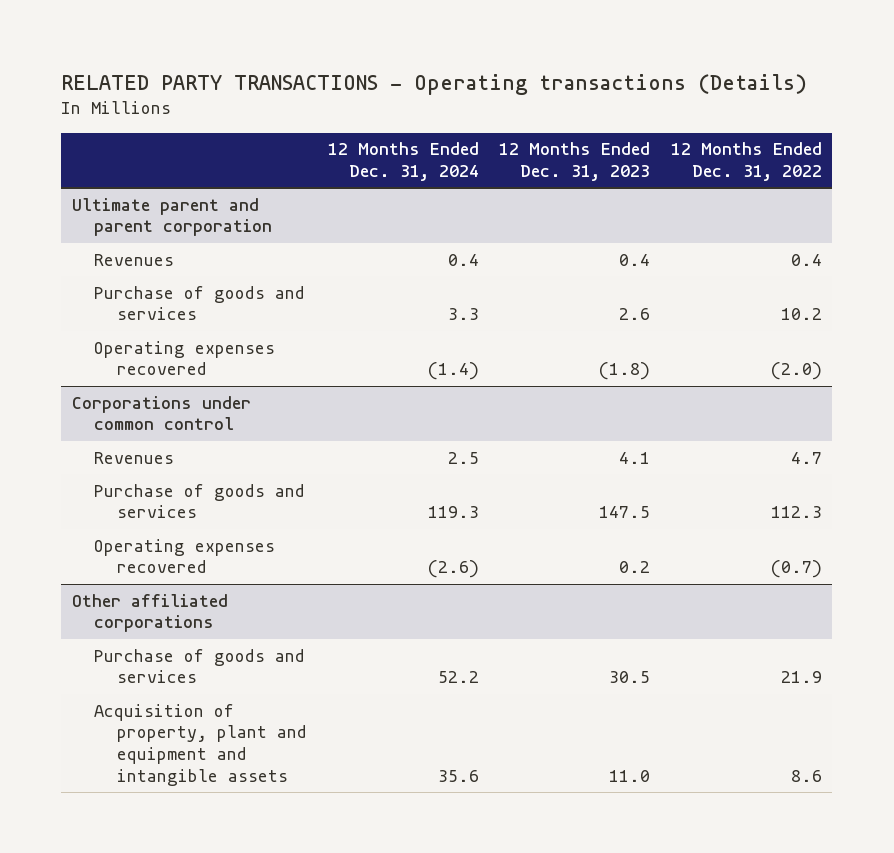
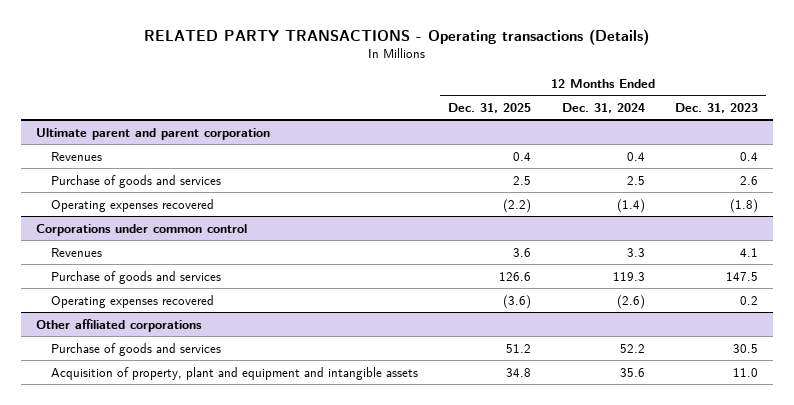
- | 12 Months Ended Dec. 31, 2024 | 12 Months Ended Dec. 31, 2023 | 12 Months Ended Dec. 31, 2022
+ | 12 Months Ended Dec. 31, 2025 | 12 Months Ended Dec. 31, 2024 | 12 Months Ended Dec. 31, 2023
@ Ultimate parent and parent corporation
- Purchase of goods and services | 3.3 | 2.6 | 10.2
+ Purchase of goods and services | 2.5 | 2.5 | 2.6
@ Corporations under common control
- Revenues | 2.5 | 4.1 | 4.7
+ Revenues | 3.6 | 3.3 | 4.1

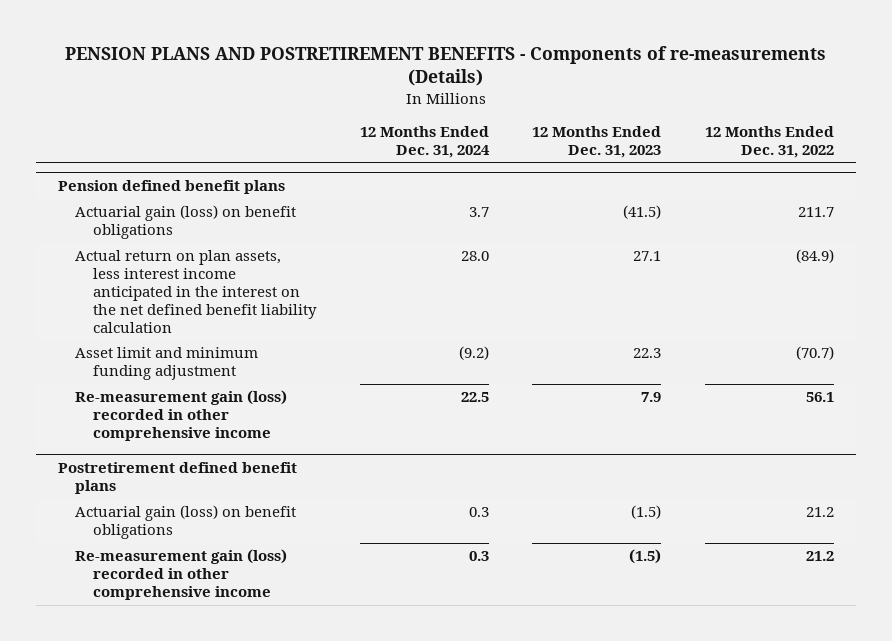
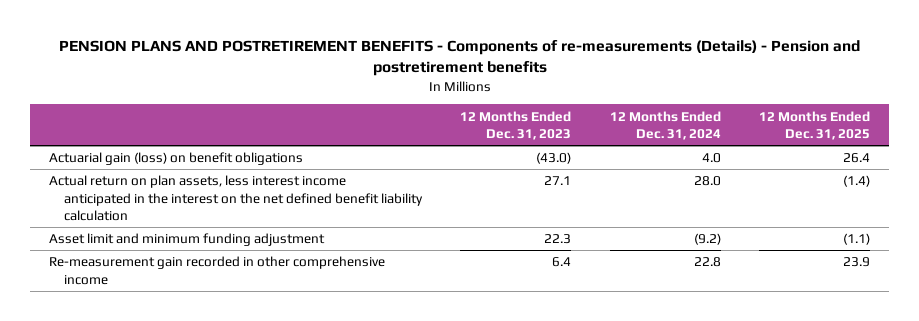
- PENSION PLANS AND POSTRETIREMENT BENEFITS - Components of re-measurements (Details)
+ PENSION PLANS AND POSTRETIREMENT BENEFITS - Components of re-measurements (Details) - Pension and postretirement benefits
- | 12 Months Ended Dec. 31, 2024 | 12 Months Ended Dec. 31, 2023 | 12 Months Ended Dec. 31, 2022
+ | 12 Months Ended Dec. 31, 2023 | 12 Months Ended Dec. 31, 2024 | 12 Months Ended Dec. 31, 2025
- Pension defined benefit plans
- Actuarial gain (loss) on benefit obligations | 3.7 | (41.5) | 211.7
+ Actuarial gain (loss) on benefit obligations | (43.0) | 4.0 | 26.4
- Re-measurement gain (loss) recorded in other comprehensive income | 22.5 | 7.9 | 56.1
- Postretirement defined benefit plans
- Actuarial gain (loss) on benefit obligations | 0.3 | (1.5) | 21.2
- Re-measurement gain (loss) recorded in other comprehensive income | 0.3 | (1.5) | 21.2
+ Re-measurement gain recorded in other comprehensive income | 6.4 | 22.8 | 23.9

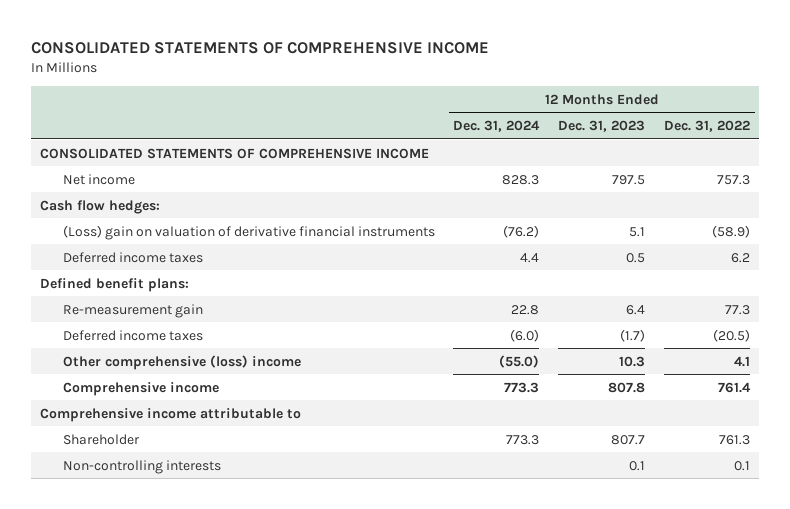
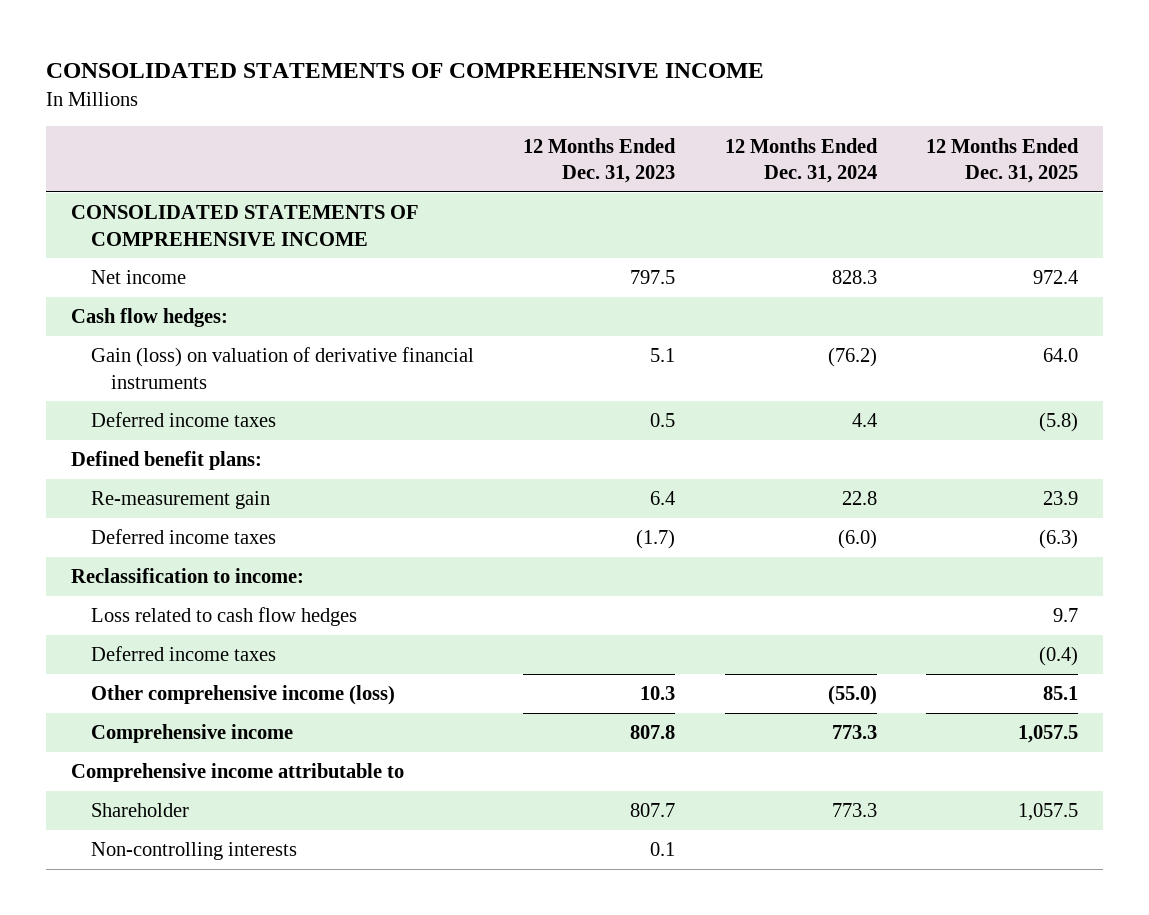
- | 12 Months Ended Dec. 31, 2024 | 12 Months Ended Dec. 31, 2023 | 12 Months Ended Dec. 31, 2022
+ | 12 Months Ended Dec. 31, 2023 | 12 Months Ended Dec. 31, 2024 | 12 Months Ended Dec. 31, 2025
- (Loss) gain on valuation of derivative financial instruments | (76.2) | 5.1 | (58.9)
+ Gain (loss) on valuation of derivative financial instruments | 5.1 | (76.2) | 64.0
- Other comprehensive (loss) income | (55.0) | 10.3 | 4.1
+ Reclassification to income:
+ Loss related to cash flow hedges | | | 9.7
+ Deferred income taxes | | | (0.4)
+ Other comprehensive income (loss) | 10.3 | (55.0) | 85.1

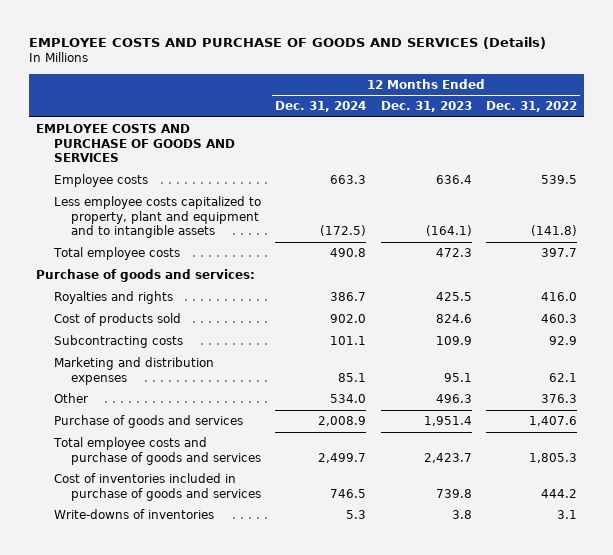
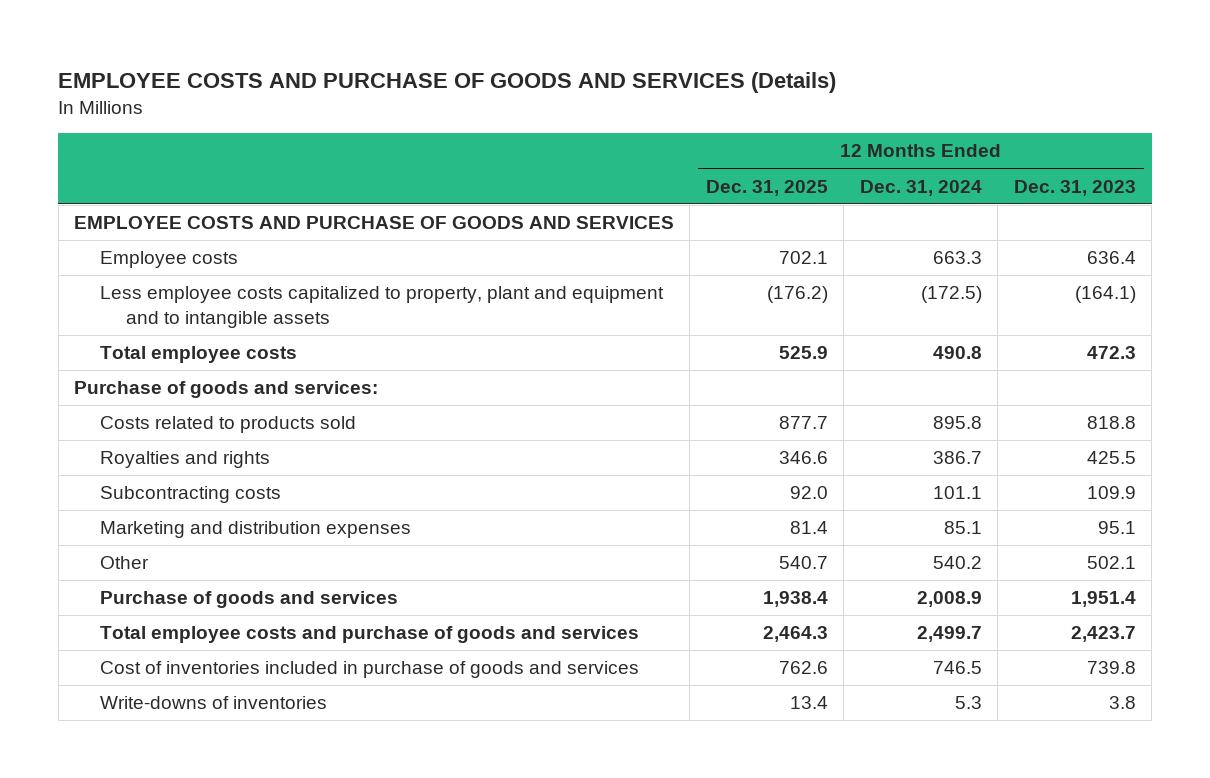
- | 12 Months Ended Dec. 31, 2024 | 12 Months Ended Dec. 31, 2023 | 12 Months Ended Dec. 31, 2022
+ | 12 Months Ended Dec. 31, 2025 | 12 Months Ended Dec. 31, 2024 | 12 Months Ended Dec. 31, 2023
+ Costs related to products sold | 877.7 | 895.8 | 818.8
- Cost of products sold | 902.0 | 824.6 | 460.3
- Other | 534.0 | 496.3 | 376.3
+ Other | 540.7 | 540.2 | 502.1

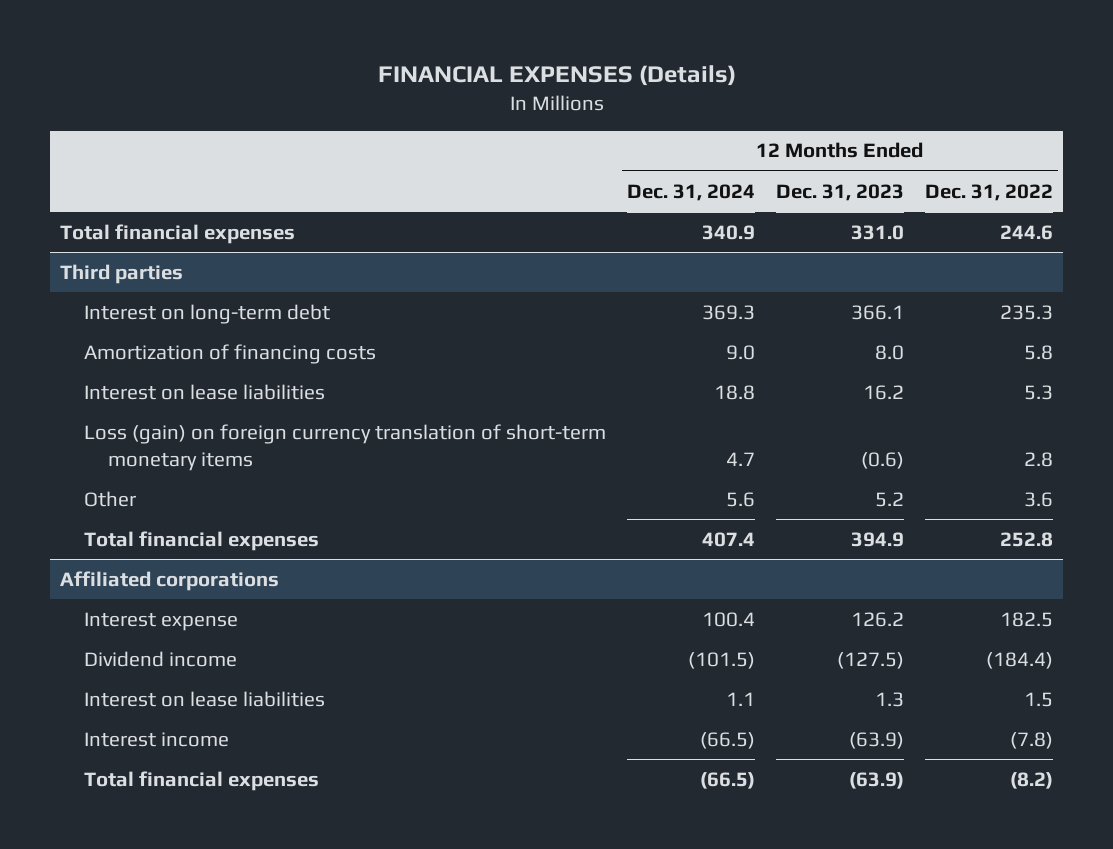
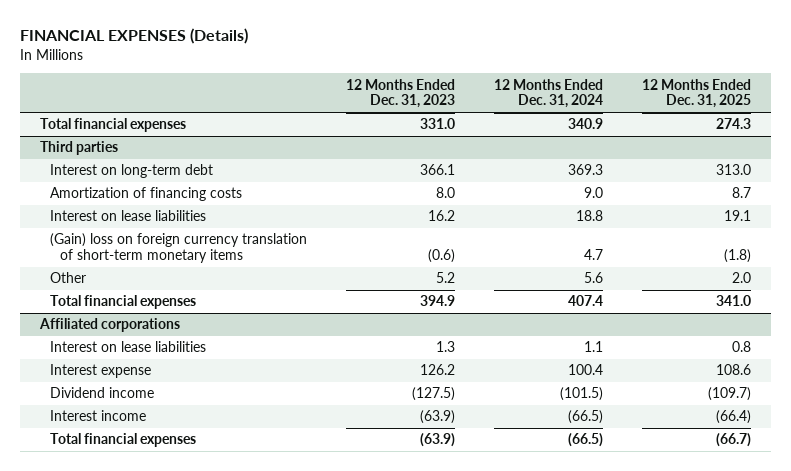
- | 12 Months Ended Dec. 31, 2024 | 12 Months Ended Dec. 31, 2023 | 12 Months Ended Dec. 31, 2022
+ | 12 Months Ended Dec. 31, 2023 | 12 Months Ended Dec. 31, 2024 | 12 Months Ended Dec. 31, 2025
@ Third parties
- Loss (gain) on foreign currency translation of short-term monetary items | 4.7 | (0.6) | 2.8
+ (Gain) loss on foreign currency translation of short-term monetary items | (0.6) | 4.7 | (1.8)
@ Affiliated corporations
moved up: Interest on lease liabilities | 1.3 | 1.1 | 0.8

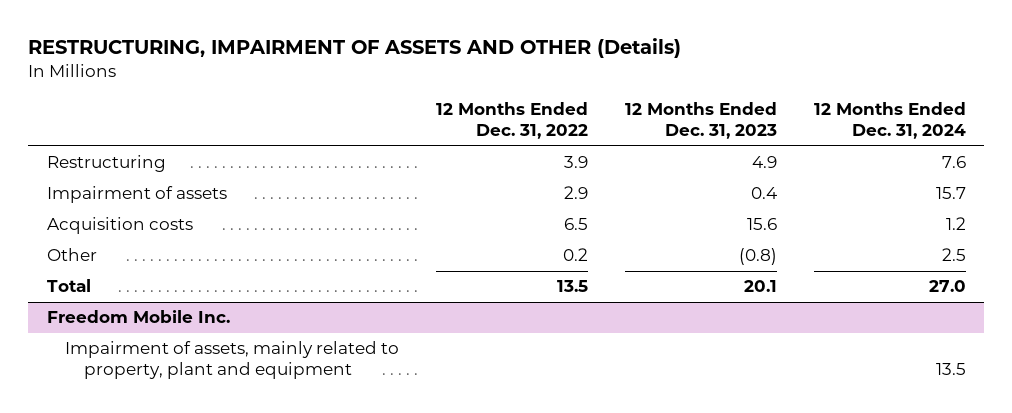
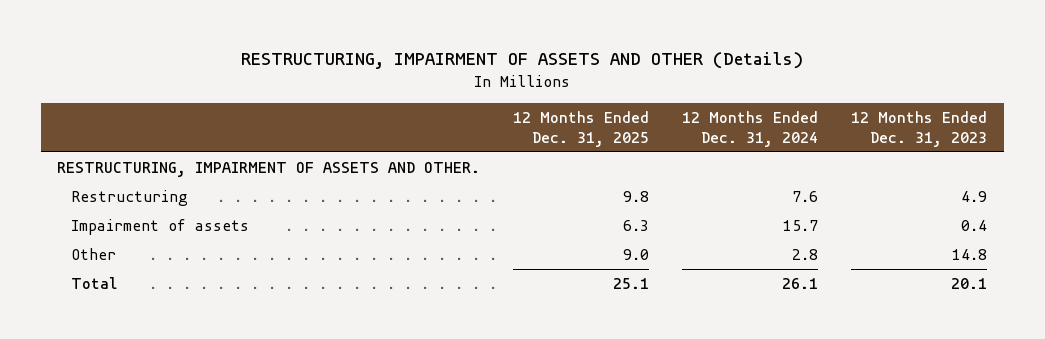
- | 12 Months Ended Dec. 31, 2022 | 12 Months Ended Dec. 31, 2023 | 12 Months Ended Dec. 31, 2024
+ | 12 Months Ended Dec. 31, 2025 | 12 Months Ended Dec. 31, 2024 | 12 Months Ended Dec. 31, 2023
+ RESTRUCTURING, IMPAIRMENT OF ASSETS AND OTHER.
- Acquisition costs | 6.5 | 15.6 | 1.2
- Other | 0.2 | (0.8) | 2.5
- Total | 13.5 | 20.1 | 27.0
- Freedom Mobile Inc.
- Impairment of assets, mainly related to property, plant and equipment | | | 13.5
+ Other | 9.0 | 2.8 | 14.8
+ Total | 25.1 | 26.1 | 20.1

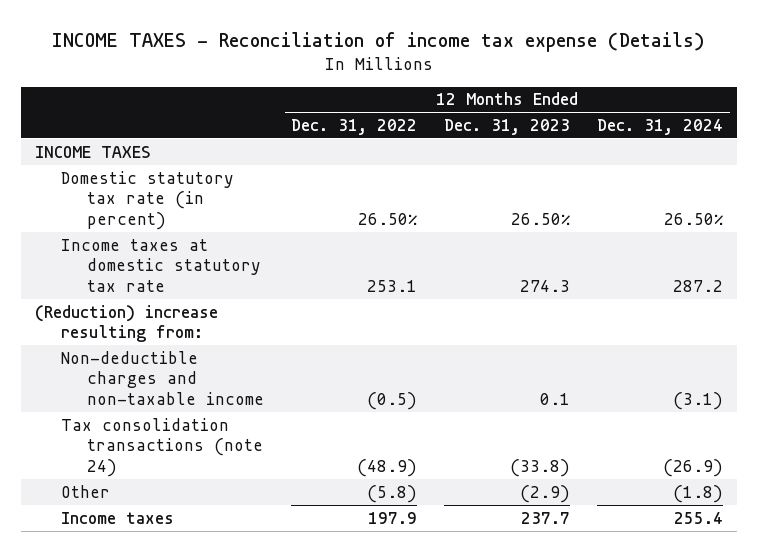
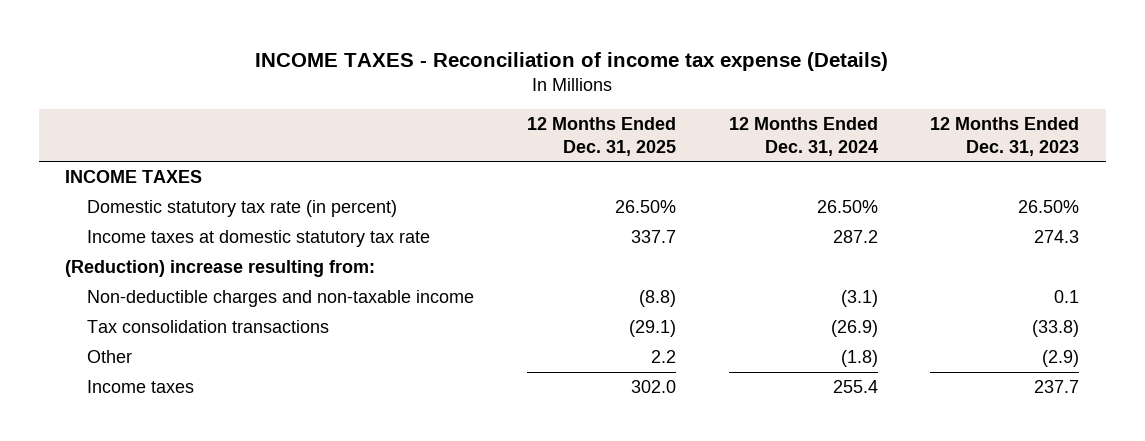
- | 12 Months Ended Dec. 31, 2022 | 12 Months Ended Dec. 31, 2023 | 12 Months Ended Dec. 31, 2024
+ | 12 Months Ended Dec. 31, 2025 | 12 Months Ended Dec. 31, 2024 | 12 Months Ended Dec. 31, 2023
- Tax consolidation transactions (note 24) | (48.9) | (33.8) | (26.9)
+ Tax consolidation transactions | (29.1) | (26.9) | (33.8)

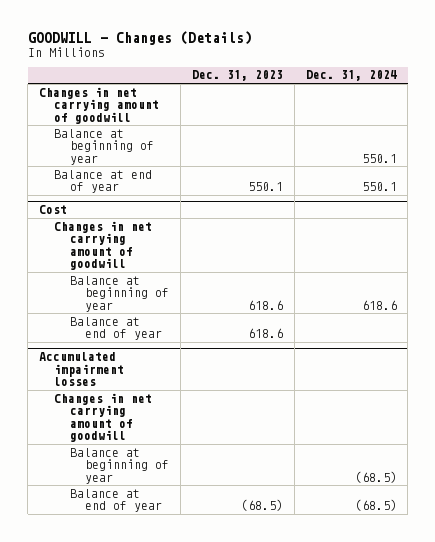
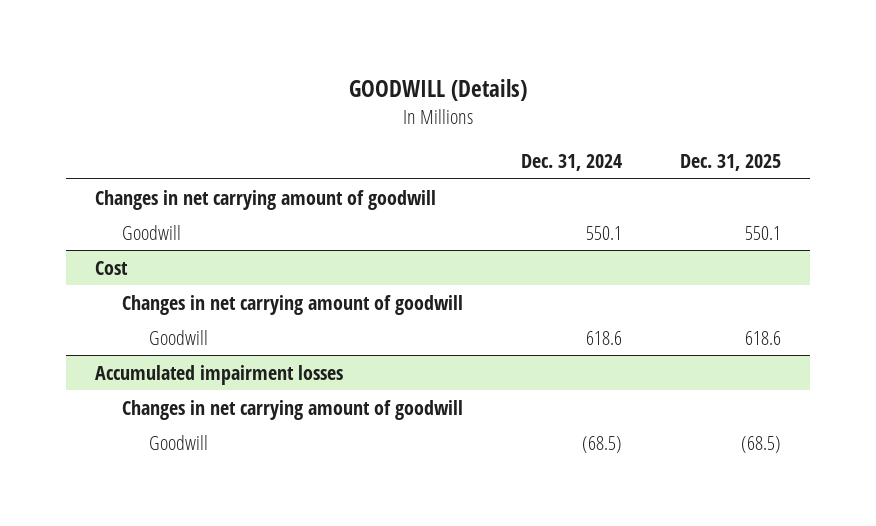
- GOODWILL - Changes (Details)
+ GOODWILL (Details)
- | Dec. 31, 2023 | Dec. 31, 2024
+ | Dec. 31, 2024 | Dec. 31, 2025
- Balance at beginning of year | | 550.1
- Balance at end of year | 550.1 | 550.1
+ Goodwill | 550.1 | 550.1
@ Cost
- Balance at beginning of year | 618.6 | 618.6
- Balance at end of year | 618.6 |
+ Goodwill | 618.6 | 618.6
@ Accumulated impairment losses
- Balance at beginning of year | | (68.5)
- Balance at end of year | (68.5) | (68.5)
+ Goodwill | (68.5) | (68.5)

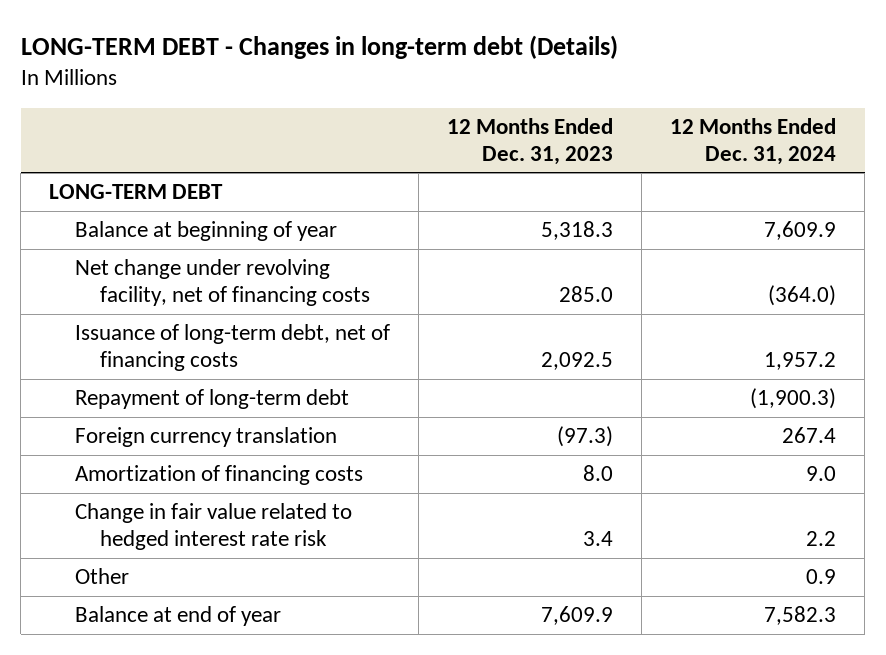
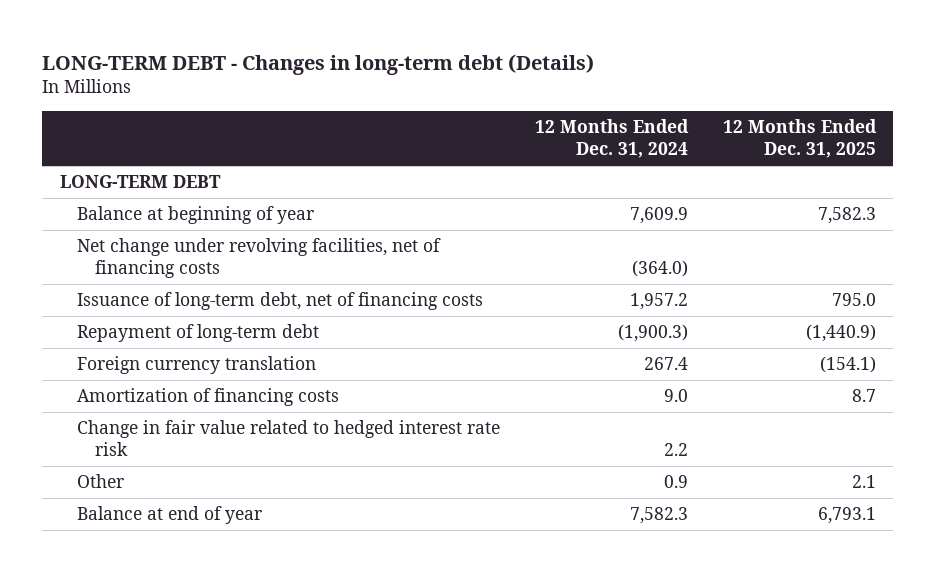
- | 12 Months Ended Dec. 31, 2023 | 12 Months Ended Dec. 31, 2024
+ | 12 Months Ended Dec. 31, 2024 | 12 Months Ended Dec. 31, 2025
- Net change under revolving facility, net of financing costs | 285.0 | (364.0)
+ Net change under revolving facilities, net of financing costs | (364.0) |

